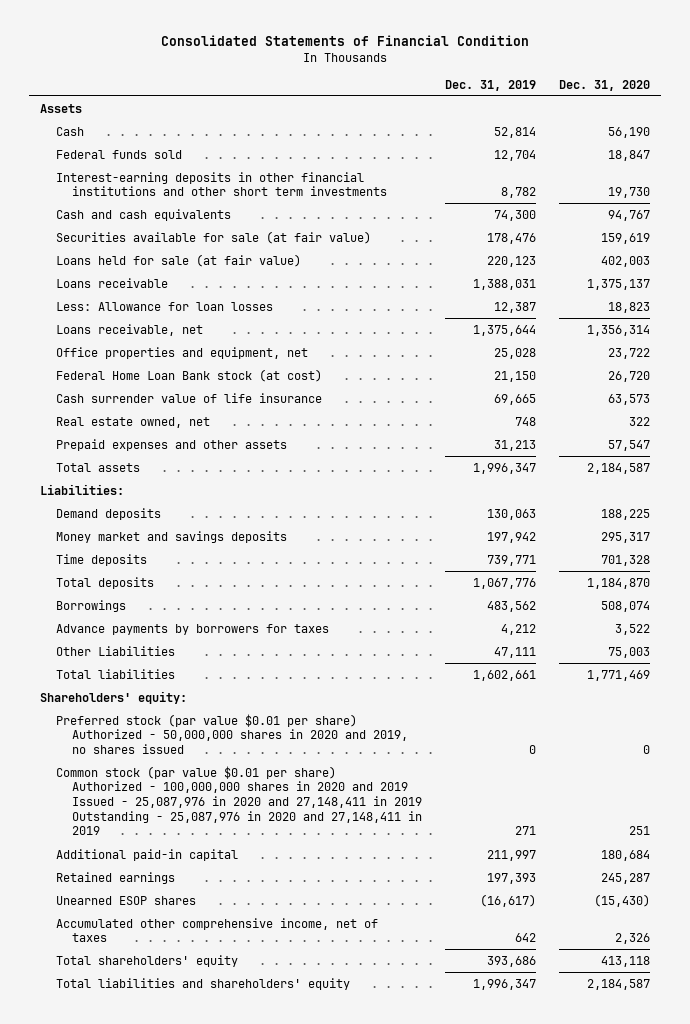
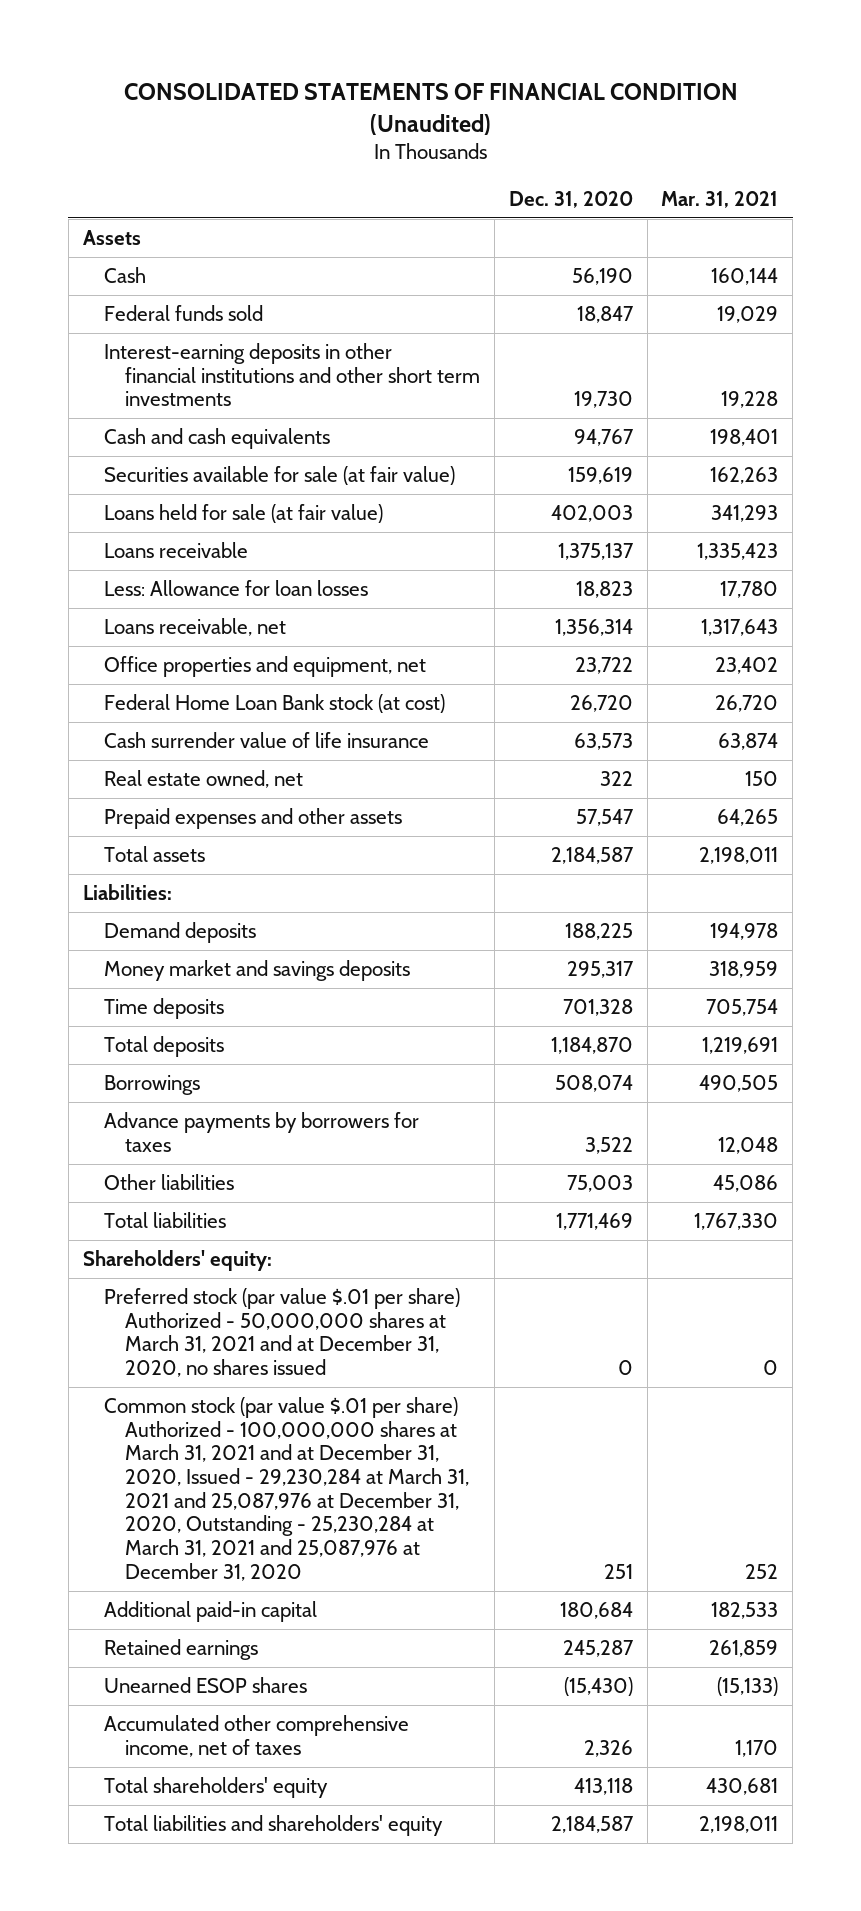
- Consolidated Statements of Financial Condition
+ CONSOLIDATED STATEMENTS OF FINANCIAL CONDITION (Unaudited)
- | Dec. 31, 2019 | Dec. 31, 2020
+ | Dec. 31, 2020 | Mar. 31, 2021
- Other Liabilities | 47,111 | 75,003
+ Other liabilities | 75,003 | 45,086
- Preferred stock (par value $0.01 per share) Authorized - 50,000,000 shares in 2020 and 2019, no shares issued | 0 | 0
- Common stock (par value $0.01 per share) Authorized - 100,000,000 shares in 2020 and 2019 Issued - 25,087,976 in 2020 and 27,148,411 in 2019 Outstanding - 25,087,976 in 2020 and 27,148,411 in 2019 | 271 | 251
+ Preferred stock (par value $.01 per share) Authorized - 50,000,000 shares at March 31, 2021 and at December 31, 2020, no shares issued | 0 | 0
+ Common stock (par value $.01 per share) Authorized - 100,000,000 shares at March 31, 2021 and at December 31, 2020, Issued - 29,230,284 at March 31, 2021 and 25,087,976 at December 31, 2020, Outstanding - 25,230,284 at March 31, 2021 and 25,087,976 at December 31, 2020 | 251 | 252

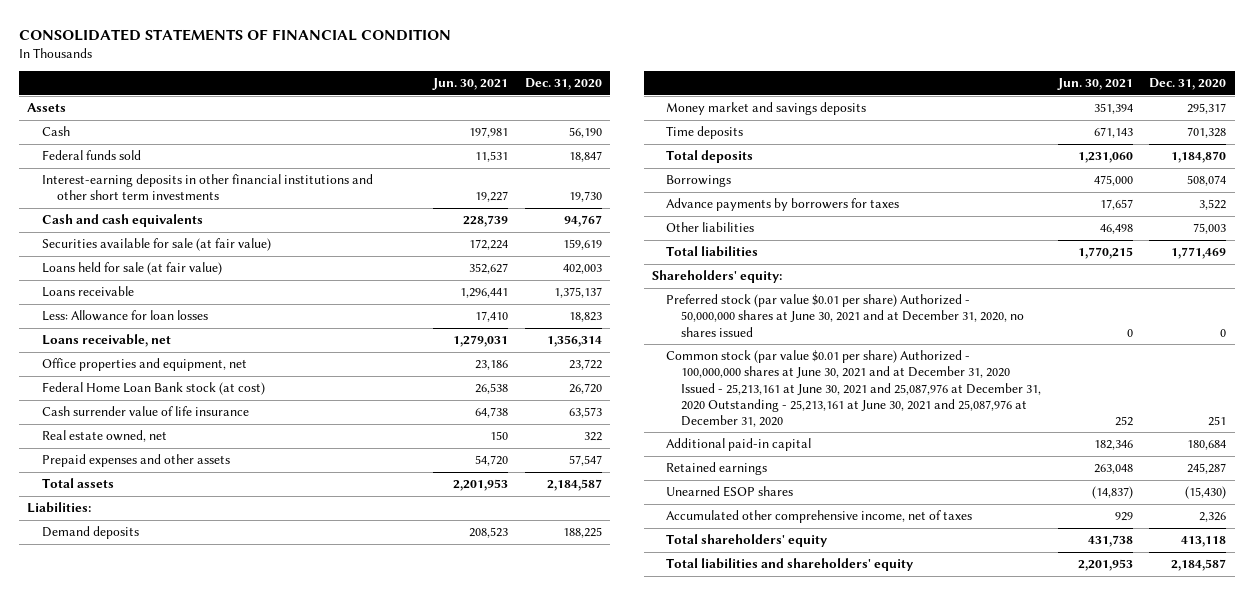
- CONSOLIDATED STATEMENTS OF FINANCIAL CONDITION (Unaudited)
+ CONSOLIDATED STATEMENTS OF FINANCIAL CONDITION
- | Dec. 31, 2020 | Mar. 31, 2021
+ | Jun. 30, 2021 | Dec. 31, 2020
- Preferred stock (par value $.01 per share) Authorized - 50,000,000 shares at March 31, 2021 and at December 31, 2020, no shares issued | 0 | 0
- Common stock (par value $.01 per share) Authorized - 100,000,000 shares at March 31, 2021 and at December 31, 2020, Issued - 29,230,284 at March 31, 2021 and 25,087,976 at December 31, 2020, Outstanding - 25,230,284 at March 31, 2021 and 25,087,976 at December 31, 2020 | 251 | 252
+ Preferred stock (par value $0.01 per share) Authorized - 50,000,000 shares at June 30, 2021 and at December 31, 2020, no shares issued | 0 | 0
+ Common stock (par value $0.01 per share) Authorized - 100,000,000 shares at June 30, 2021 and at December 31, 2020 Issued - 25,213,161 at June 30, 2021 and 25,087,976 at December 31, 2020 Outstanding - 25,213,161 at June 30, 2021 and 25,087,976 at December 31, 2020 | 252 | 251

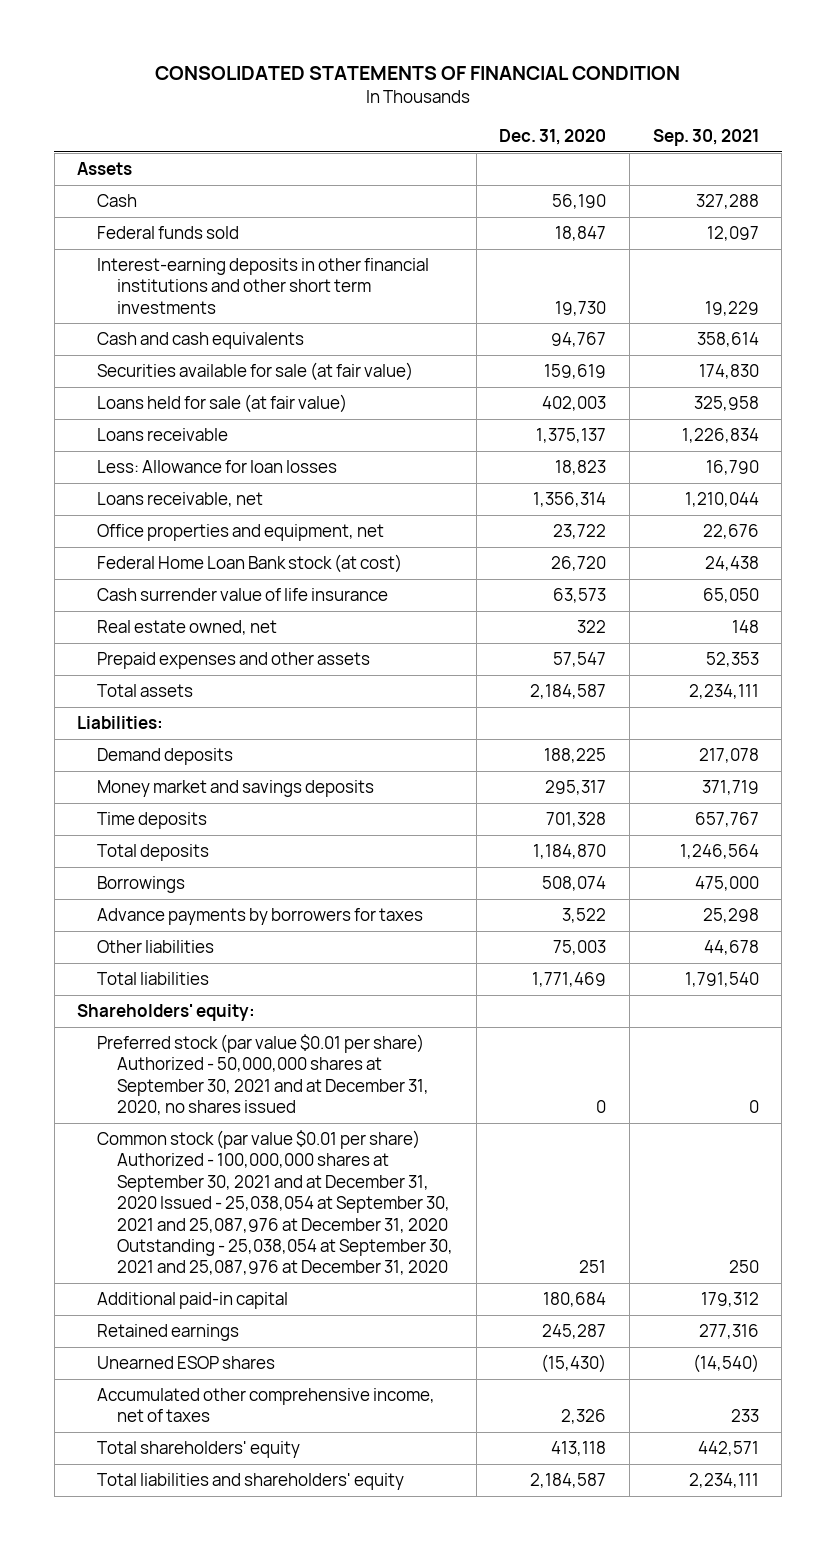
- | Jun. 30, 2021 | Dec. 31, 2020
+ | Dec. 31, 2020 | Sep. 30, 2021
- Preferred stock (par value $0.01 per share) Authorized - 50,000,000 shares at June 30, 2021 and at December 31, 2020, no shares issued | 0 | 0
- Common stock (par value $0.01 per share) Authorized - 100,000,000 shares at June 30, 2021 and at December 31, 2020 Issued - 25,213,161 at June 30, 2021 and 25,087,976 at December 31, 2020 Outstanding - 25,213,161 at June 30, 2021 and 25,087,976 at December 31, 2020 | 252 | 251
+ Preferred stock (par value $0.01 per share) Authorized - 50,000,000 shares at September 30, 2021 and at December 31, 2020, no shares issued | 0 | 0
+ Common stock (par value $0.01 per share) Authorized - 100,000,000 shares at September 30, 2021 and at December 31, 2020 Issued - 25,038,054 at September 30, 2021 and 25,087,976 at December 31, 2020 Outstanding - 25,038,054 at September 30, 2021 and 25,087,976 at December 31, 2020 | 251 | 250

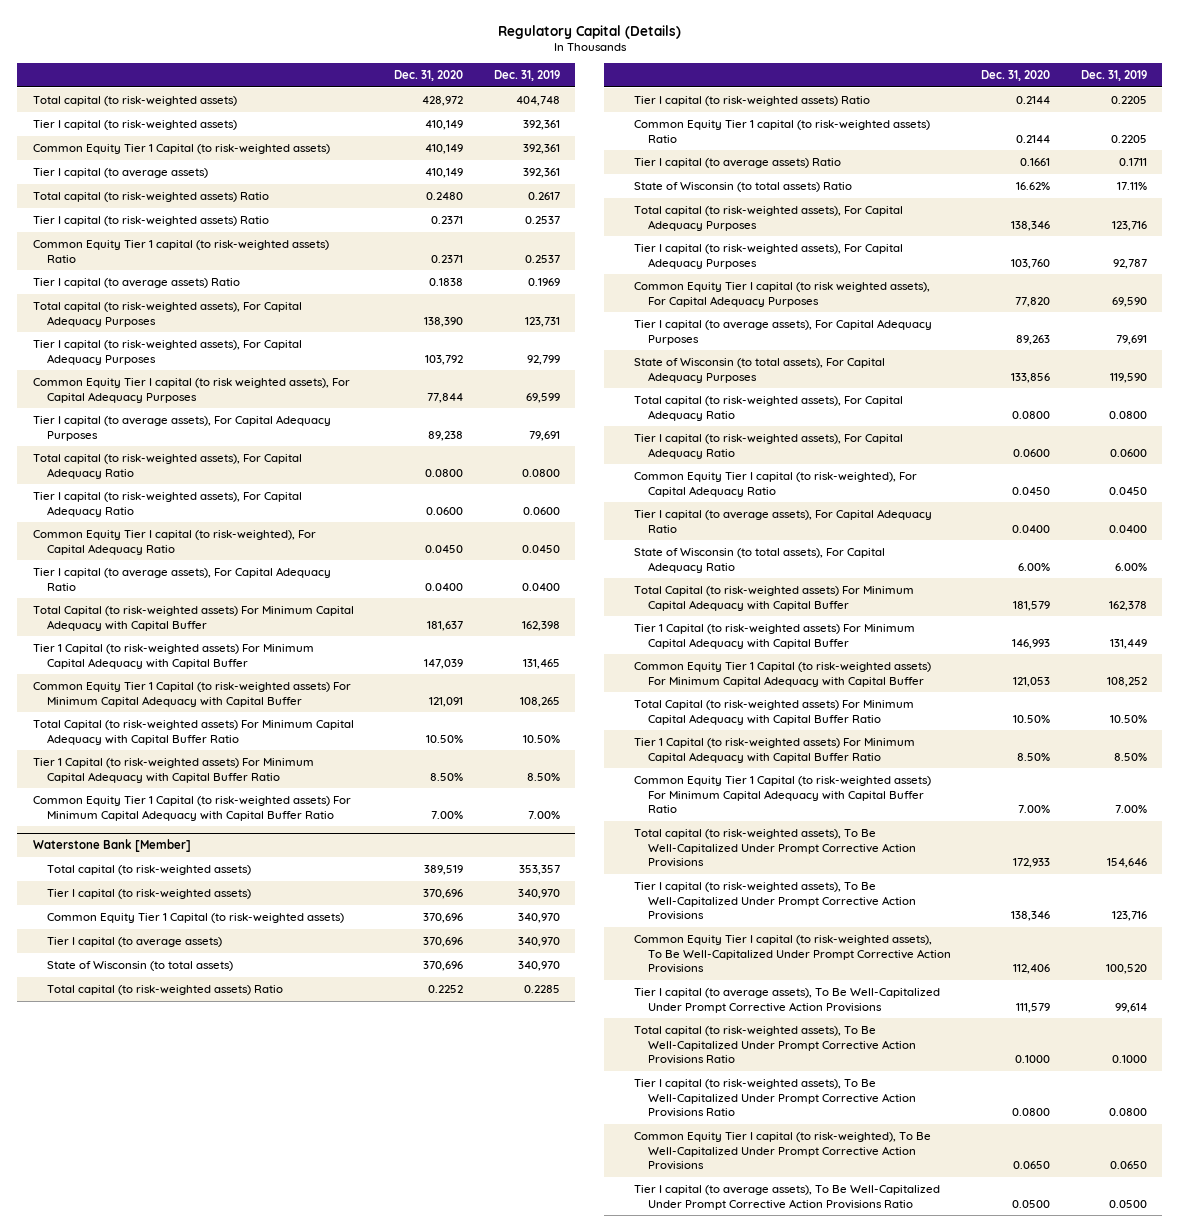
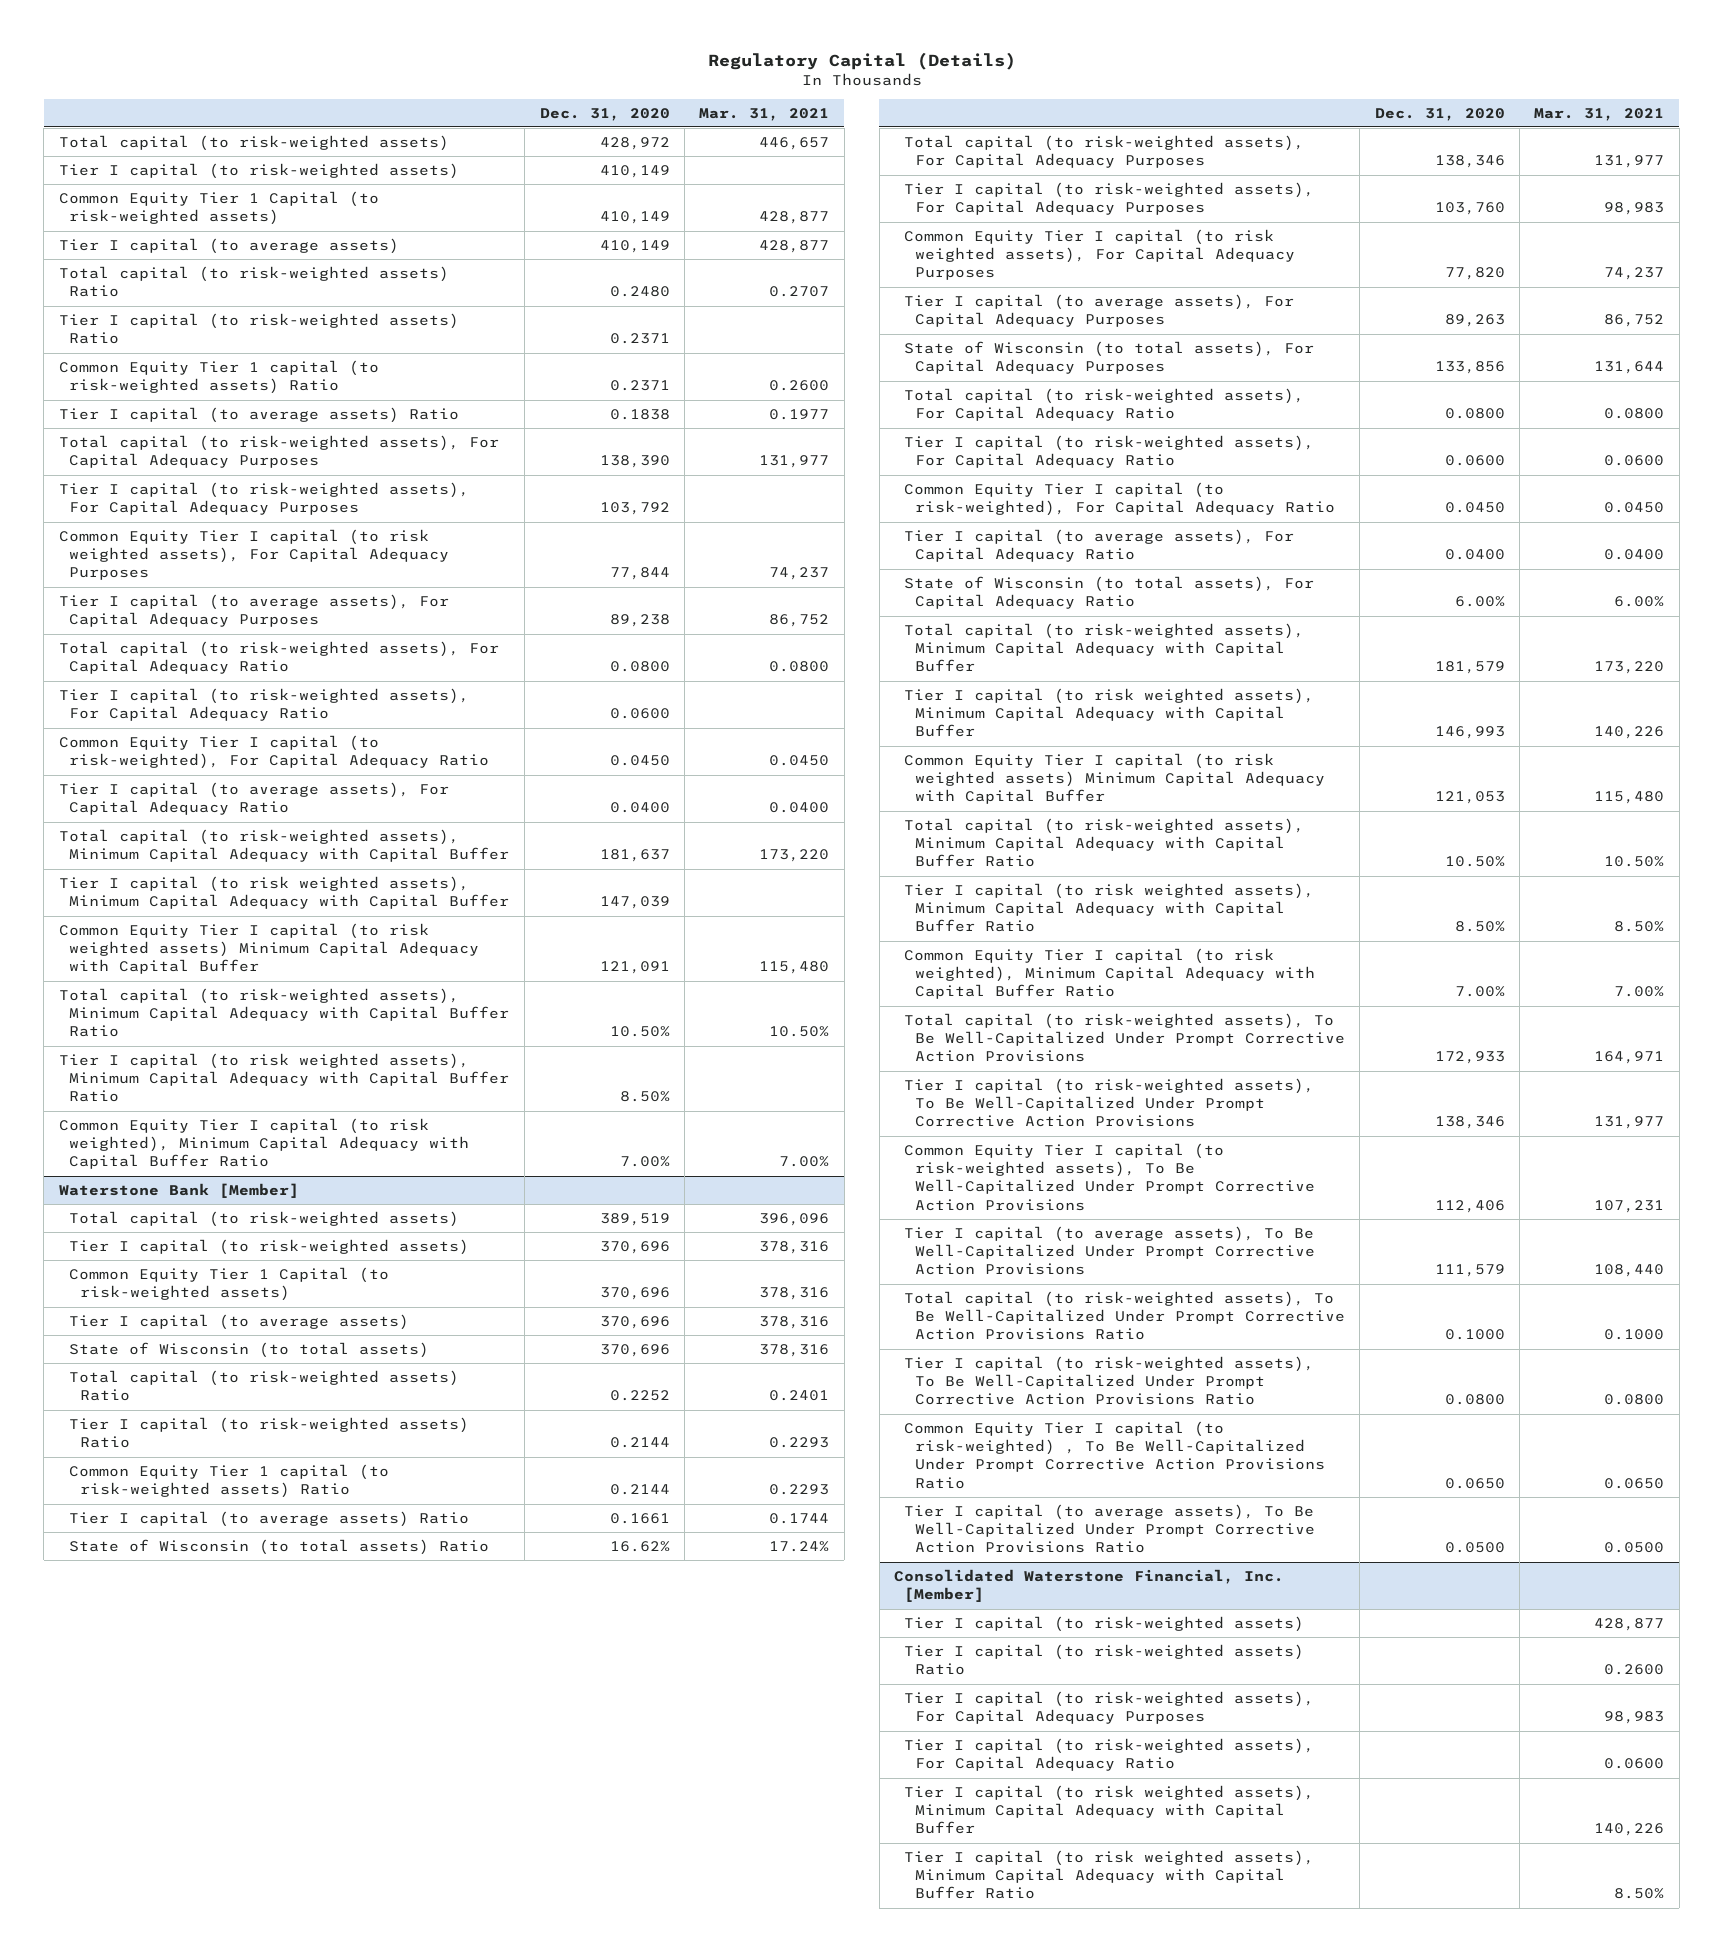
- | Dec. 31, 2020 | Dec. 31, 2019
+ | Dec. 31, 2020 | Mar. 31, 2021
- Total Capital (to risk-weighted assets) For Minimum Capital Adequacy with Capital Buffer | 181,637 | 162,398
- Tier 1 Capital (to risk-weighted assets) For Minimum Capital Adequacy with Capital Buffer | 147,039 | 131,465
- Common Equity Tier 1 Capital (to risk-weighted assets) For Minimum Capital Adequacy with Capital Buffer | 121,091 | 108,265
- Total Capital (to risk-weighted assets) For Minimum Capital Adequacy with Capital Buffer Ratio | 10.50% | 10.50%
- Tier 1 Capital (to risk-weighted assets) For Minimum Capital Adequacy with Capital Buffer Ratio | 8.50% | 8.50%
- Common Equity Tier 1 Capital (to risk-weighted assets) For Minimum Capital Adequacy with Capital Buffer Ratio | 7.00% | 7.00%
+ Total capital (to risk-weighted assets), Minimum Capital Adequacy with Capital Buffer | 181,637 | 173,220
+ Tier I capital (to risk weighted assets), Minimum Capital Adequacy with Capital Buffer | 147,039 |
+ Common Equity Tier I capital (to risk weighted assets) Minimum Capital Adequacy with Capital Buffer | 121,091 | 115,480
+ Total capital (to risk-weighted assets), Minimum Capital Adequacy with Capital Buffer Ratio | 10.50% | 10.50%
+ Tier I capital (to risk weighted assets), Minimum Capital Adequacy with Capital Buffer Ratio | 8.50% |
+ Common Equity Tier I capital (to risk weighted), Minimum Capital Adequacy with Capital Buffer Ratio | 7.00% | 7.00%
@ Waterstone Bank [Member]
- Total Capital (to risk-weighted assets) For Minimum Capital Adequacy with Capital Buffer | 181,579 | 162,378
- Tier 1 Capital (to risk-weighted assets) For Minimum Capital Adequacy with Capital Buffer | 146,993 | 131,449
- Common Equity Tier 1 Capital (to risk-weighted assets) For Minimum Capital Adequacy with Capital Buffer | 121,053 | 108,252
- Total Capital (to risk-weighted assets) For Minimum Capital Adequacy with Capital Buffer Ratio | 10.50% | 10.50%
- Tier 1 Capital (to risk-weighted assets) For Minimum Capital Adequacy with Capital Buffer Ratio | 8.50% | 8.50%
- Common Equity Tier 1 Capital (to risk-weighted assets) For Minimum Capital Adequacy with Capital Buffer Ratio | 7.00% | 7.00%
+ Total capital (to risk-weighted assets), Minimum Capital Adequacy with Capital Buffer | 181,579 | 173,220
+ Tier I capital (to risk weighted assets), Minimum Capital Adequacy with Capital Buffer | 146,993 | 140,226
+ Common Equity Tier I capital (to risk weighted assets) Minimum Capital Adequacy with Capital Buffer | 121,053 | 115,480
+ Total capital (to risk-weighted assets), Minimum Capital Adequacy with Capital Buffer Ratio | 10.50% | 10.50%
+ Tier I capital (to risk weighted assets), Minimum Capital Adequacy with Capital Buffer Ratio | 8.50% | 8.50%
+ Common Equity Tier I capital (to risk weighted), Minimum Capital Adequacy with Capital Buffer Ratio | 7.00% | 7.00%
- Common Equity Tier I capital (to risk-weighted), To Be Well-Capitalized Under Prompt Corrective Action Provisions | 0.0650 | 0.0650
+ Common Equity Tier I capital (to risk-weighted) , To Be Well-Capitalized Under Prompt Corrective Action Provisions Ratio | 0.0650 | 0.0650
+ Consolidated Waterstone Financial, Inc. [Member]
+ Tier I capital (to risk-weighted assets) | | 428,877
+ Tier I capital (to risk-weighted assets) Ratio | | 0.2600
+ Tier I capital (to risk-weighted assets), For Capital Adequacy Purposes | | 98,983
+ Tier I capital (to risk-weighted assets), For Capital Adequacy Ratio | | 0.0600
+ Tier I capital (to risk weighted assets), Minimum Capital Adequacy with Capital Buffer | | 140,226
+ Tier I capital (to risk weighted assets), Minimum Capital Adequacy with Capital Buffer Ratio | | 8.50%

